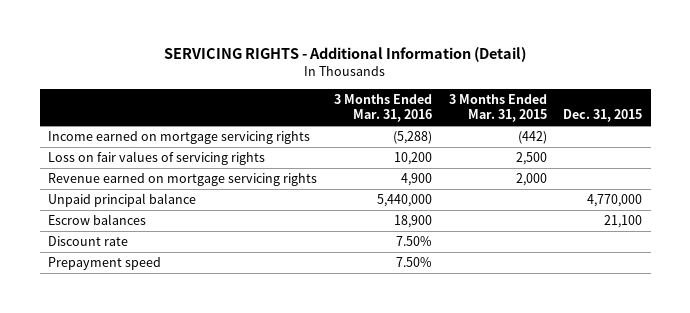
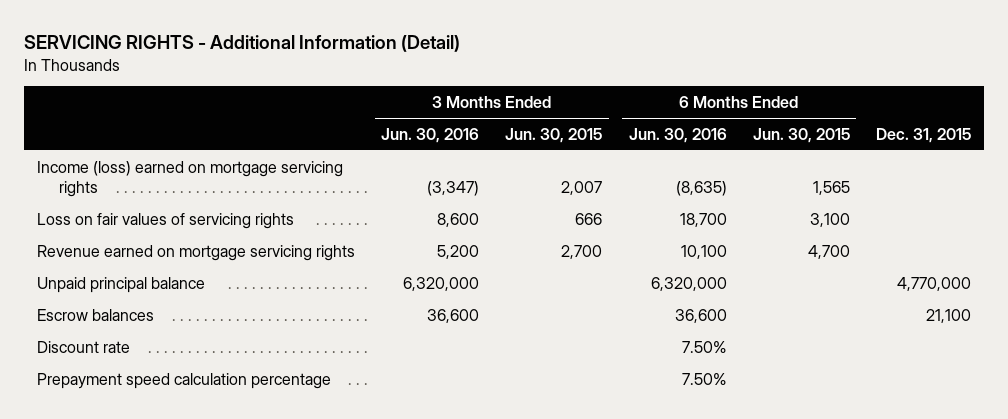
- | 3 Months Ended Mar. 31, 2016 | 3 Months Ended Mar. 31, 2015 | Dec. 31, 2015
+ | 3 Months Ended Jun. 30, 2016 | 3 Months Ended Jun. 30, 2015 | 6 Months Ended Jun. 30, 2016 | 6 Months Ended Jun. 30, 2015 | Dec. 31, 2015
- Income earned on mortgage servicing rights | (5,288) | (442) |
+ Income (loss) earned on mortgage servicing rights | (3,347) | 2,007 | (8,635) | 1,565 |
- Prepayment speed | 7.50% | |
+ Prepayment speed calculation percentage | | | 7.50% | |

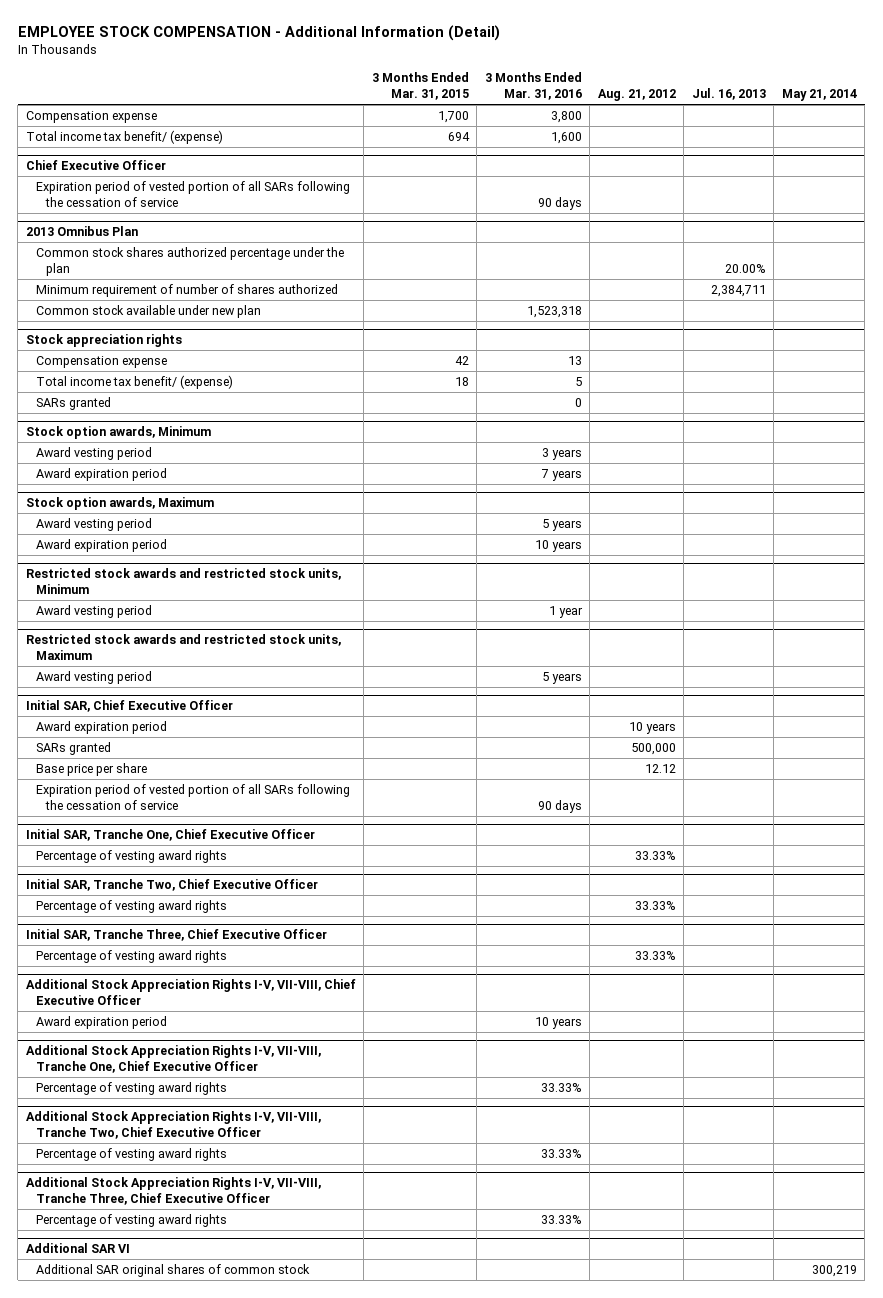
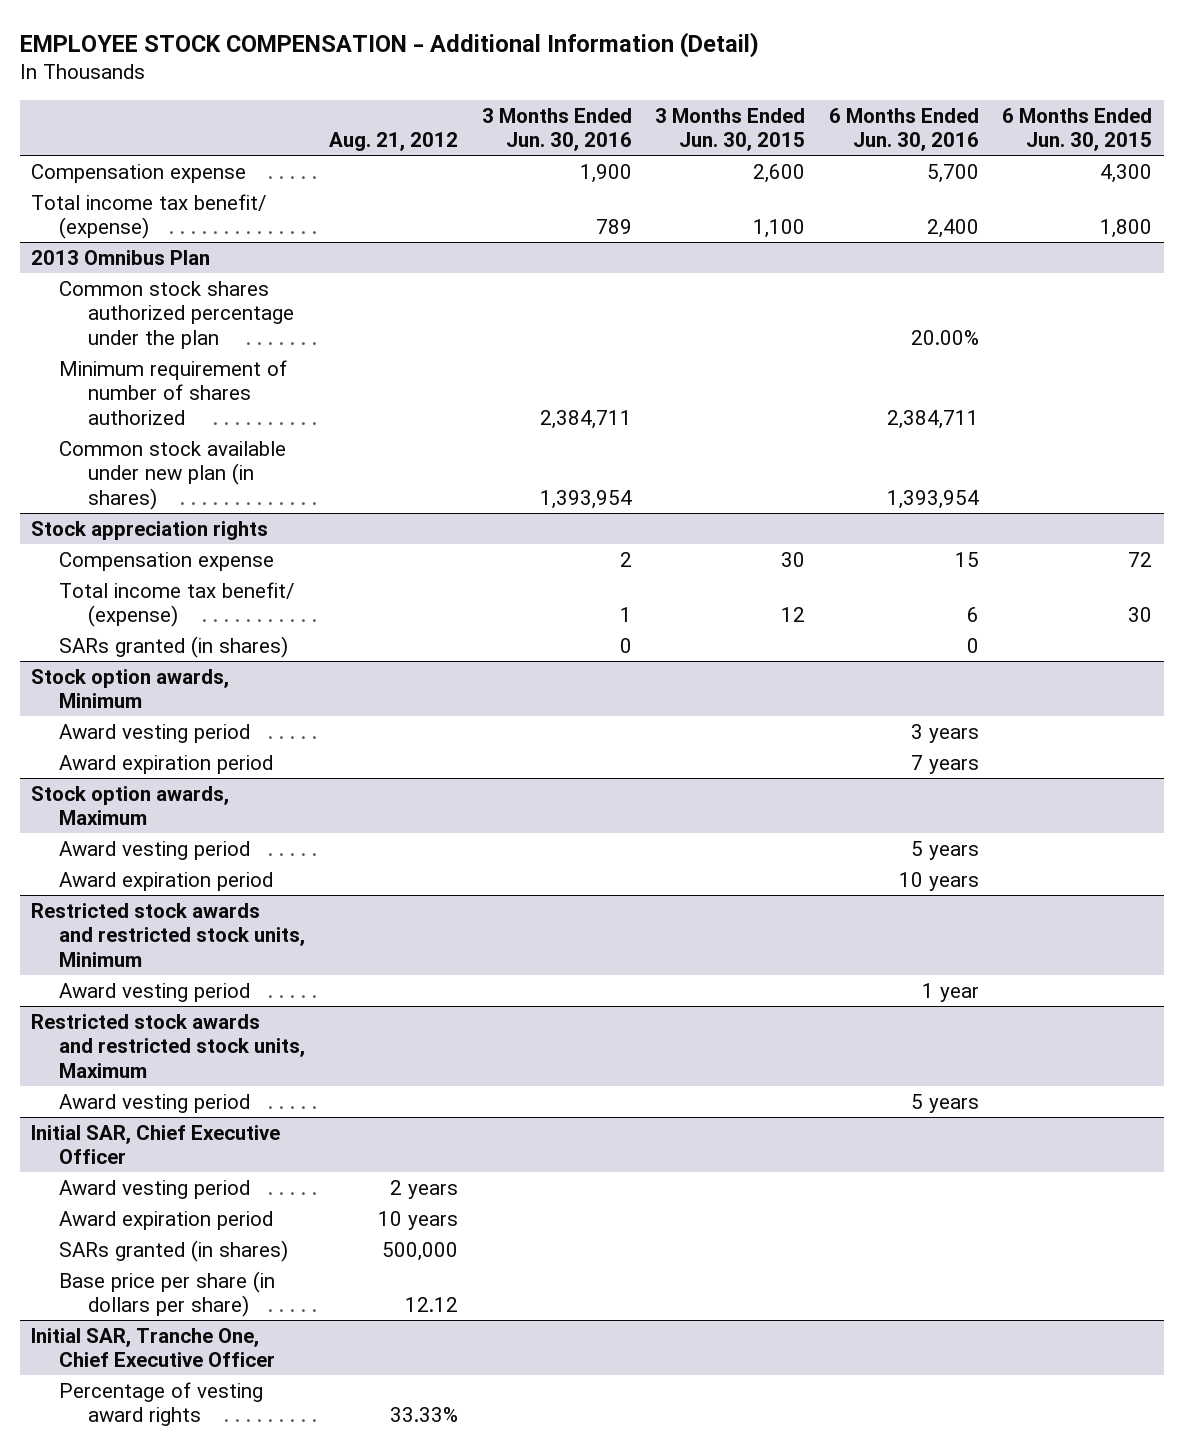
- | 3 Months Ended Mar. 31, 2015 | 3 Months Ended Mar. 31, 2016 | Aug. 21, 2012 | Jul. 16, 2013 | May 21, 2014
+ | Aug. 21, 2012 | 3 Months Ended Jun. 30, 2016 | 3 Months Ended Jun. 30, 2015 | 6 Months Ended Jun. 30, 2016 | 6 Months Ended Jun. 30, 2015
- Chief Executive Officer
- Expiration period of vested portion of all SARs following the cessation of service | | 90 days | | |
@ 2013 Omnibus Plan
- Common stock available under new plan | | 1,523,318 | | |
+ Common stock available under new plan (in shares) | | 1,393,954 | | 1,393,954 |
@ Stock appreciation rights
- SARs granted | | 0 | | |
+ SARs granted (in shares) | | 0 | | 0 |
@ Initial SAR, Chief Executive Officer
+ Award vesting period | 2 years | | | |
- SARs granted | | | 500,000 | |
- Base price per share | | | 12.12 | |
- Expiration period of vested portion of all SARs following the cessation of service | | 90 days | | |
+ SARs granted (in shares) | 500,000 | | | |
+ Base price per share (in dollars per share) | 12.12 | | | |
- Initial SAR, Tranche Two, Chief Executive Officer
- Percentage of vesting award rights | | | 33.33% | |
- Initial SAR, Tranche Three, Chief Executive Officer
- Percentage of vesting award rights | | | 33.33% | |
- Additional Stock Appreciation Rights I-V, VII-VIII, Chief Executive Officer
- Award expiration period | | 10 years | | |
- Additional Stock Appreciation Rights I-V, VII-VIII, Tranche One, Chief Executive Officer
- Percentage of vesting award rights | | 33.33% | | |
- Additional Stock Appreciation Rights I-V, VII-VIII, Tranche Two, Chief Executive Officer
- Percentage of vesting award rights | | 33.33% | | |
- Additional Stock Appreciation Rights I-V, VII-VIII, Tranche Three, Chief Executive Officer
- Percentage of vesting award rights | | 33.33% | | |
- Additional SAR VI
- Additional SAR original shares of common stock | | | | | 300,219

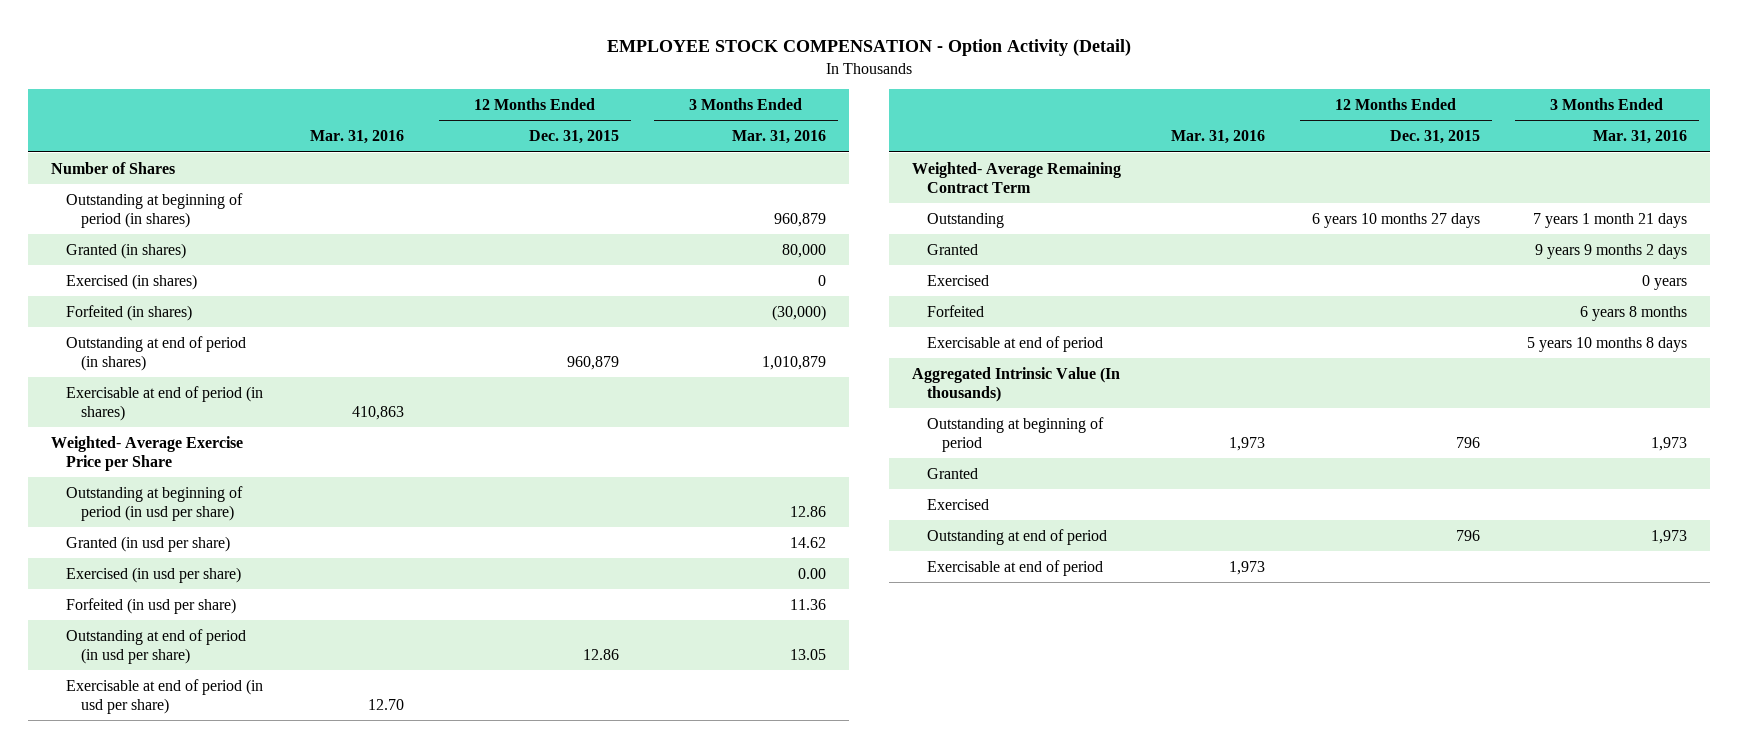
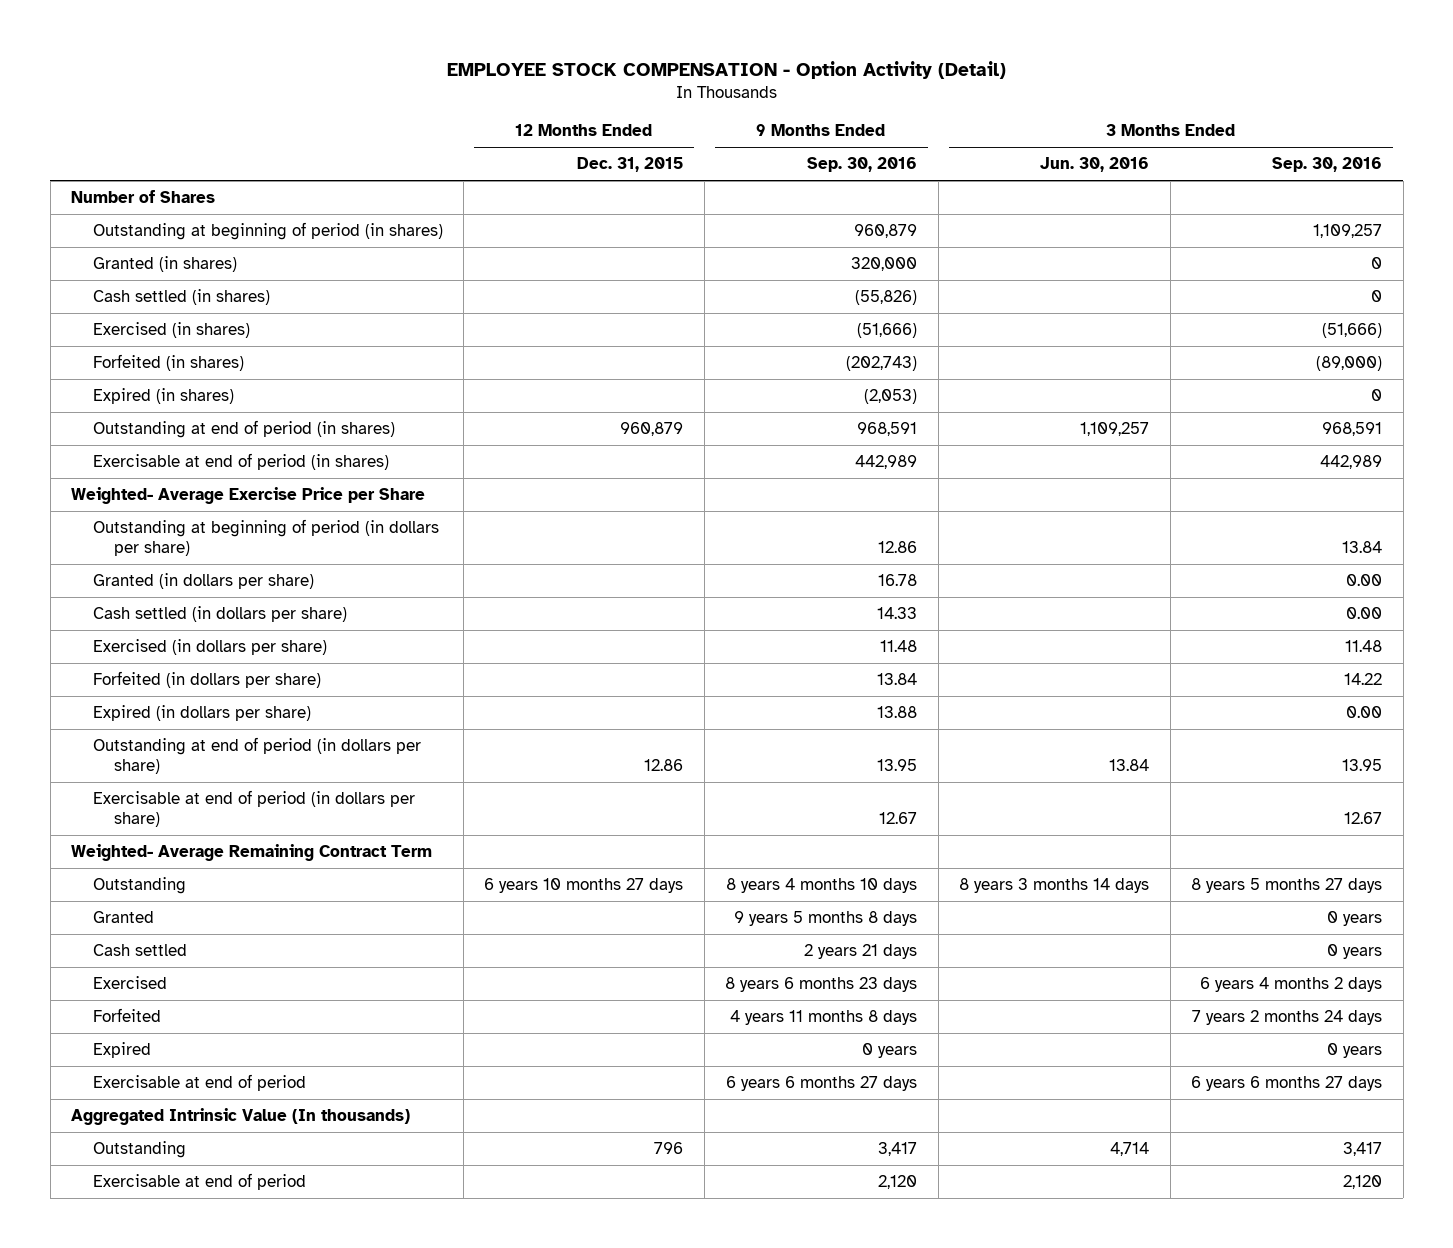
- | Mar. 31, 2016 | 12 Months Ended Dec. 31, 2015 | 3 Months Ended Mar. 31, 2016
+ | 12 Months Ended Dec. 31, 2015 | 9 Months Ended Sep. 30, 2016 | 3 Months Ended Jun. 30, 2016 | 3 Months Ended Sep. 30, 2016
+ Cash settled (in shares) | | (55,826) | | 0
+ Expired (in shares) | | (2,053) | | 0
- Outstanding at beginning of period (in usd per share) | | | 12.86
- Granted (in usd per share) | | | 14.62
- Exercised (in usd per share) | | | 0.00
- Forfeited (in usd per share) | | | 11.36
- Outstanding at end of period (in usd per share) | | 12.86 | 13.05
- Exercisable at end of period (in usd per share) | 12.70 | |
+ Outstanding at beginning of period (in dollars per share) | | 12.86 | | 13.84
+ Granted (in dollars per share) | | 16.78 | | 0.00
+ Cash settled (in dollars per share) | | 14.33 | | 0.00
+ Exercised (in dollars per share) | | 11.48 | | 11.48
+ Forfeited (in dollars per share) | | 13.84 | | 14.22
+ Expired (in dollars per share) | | 13.88 | | 0.00
+ Outstanding at end of period (in dollars per share) | 12.86 | 13.95 | 13.84 | 13.95
+ Exercisable at end of period (in dollars per share) | | 12.67 | | 12.67
+ Cash settled | | 2 years 21 days | | 0 years
+ Expired | | 0 years | | 0 years
- Outstanding at beginning of period | 1,973 | 796 | 1,973
- Granted
- Exercised
- Outstanding at end of period | | 796 | 1,973
+ Outstanding | 796 | 3,417 | 4,714 | 3,417

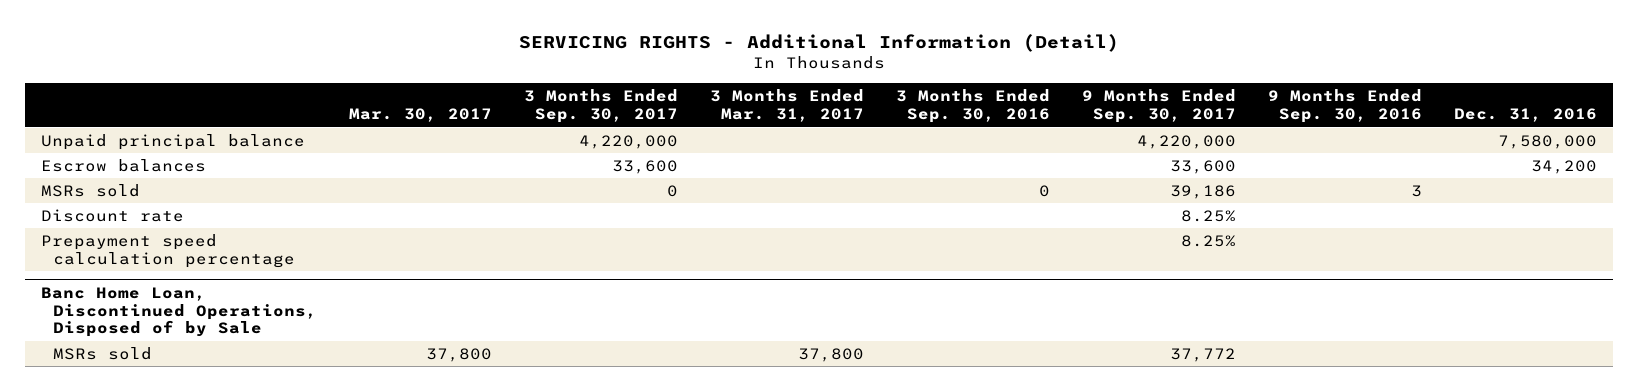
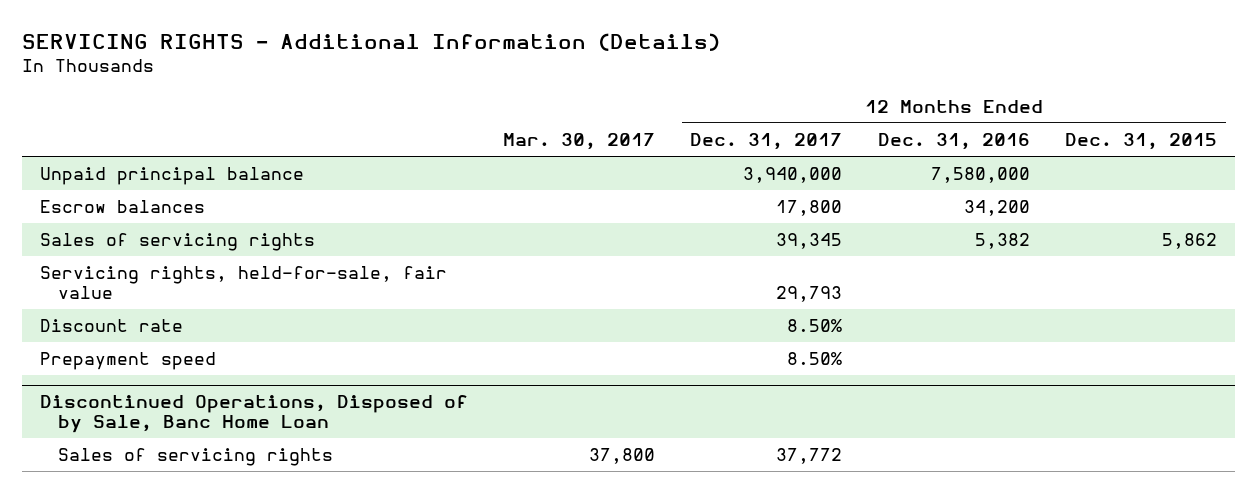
- SERVICING RIGHTS - Additional Information (Detail)
+ SERVICING RIGHTS - Additional Information (Details)
- | Mar. 30, 2017 | 3 Months Ended Sep. 30, 2017 | 3 Months Ended Mar. 31, 2017 | 3 Months Ended Sep. 30, 2016 | 9 Months Ended Sep. 30, 2017 | 9 Months Ended Sep. 30, 2016 | Dec. 31, 2016
+ | Mar. 30, 2017 | 12 Months Ended Dec. 31, 2017 | 12 Months Ended Dec. 31, 2016 | 12 Months Ended Dec. 31, 2015
- MSRs sold | | 0 | | 0 | 39,186 | 3 |
+ Sales of servicing rights | | 39,345 | 5,382 | 5,862
+ Servicing rights, held-for-sale, fair value | | 29,793 | |
- Prepayment speed calculation percentage | | | | | 8.25% | |
- Banc Home Loan, Discontinued Operations, Disposed of by Sale
- MSRs sold | 37,800 | | 37,800 | | 37,772 | |
+ Prepayment speed | | 8.50% | |
+ Discontinued Operations, Disposed of by Sale, Banc Home Loan
+ Sales of servicing rights | 37,800 | 37,772 | |

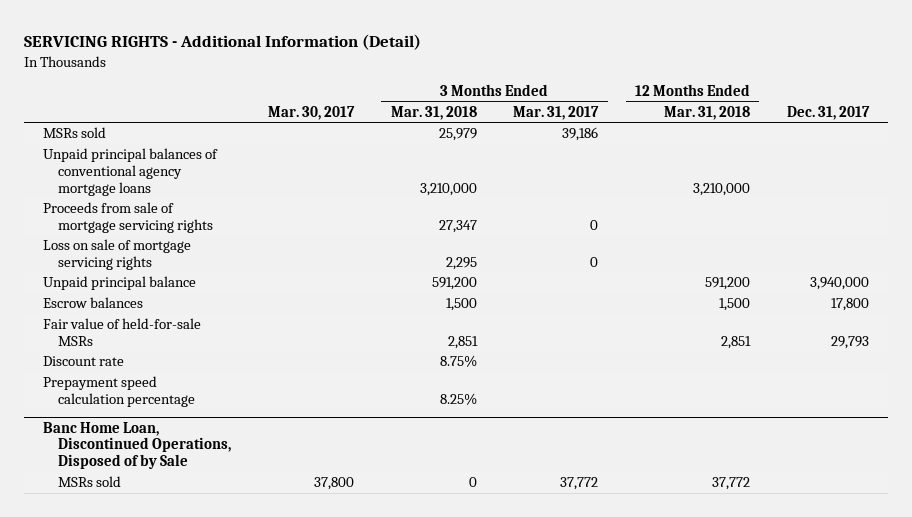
- SERVICING RIGHTS - Additional Information (Details)
+ SERVICING RIGHTS - Additional Information (Detail)
- | Mar. 30, 2017 | 12 Months Ended Dec. 31, 2017 | 12 Months Ended Dec. 31, 2016 | 12 Months Ended Dec. 31, 2015
+ | Mar. 30, 2017 | 3 Months Ended Mar. 31, 2018 | 3 Months Ended Mar. 31, 2017 | 12 Months Ended Mar. 31, 2018 | Dec. 31, 2017
+ MSRs sold | | 25,979 | 39,186 | |
+ Unpaid principal balances of conventional agency mortgage loans | | 3,210,000 | | 3,210,000 |
+ Proceeds from sale of mortgage servicing rights | | 27,347 | 0 | |
+ Loss on sale of mortgage servicing rights | | 2,295 | 0 | |
- Sales of servicing rights | | 39,345 | 5,382 | 5,862
- Servicing rights, held-for-sale, fair value | | 29,793 | |
+ Fair value of held-for-sale MSRs | | 2,851 | | 2,851 | 29,793
- Prepayment speed | | 8.50% | |
- Discontinued Operations, Disposed of by Sale, Banc Home Loan
- Sales of servicing rights | 37,800 | 37,772 | |
+ Prepayment speed calculation percentage | | 8.25% | | |
+ Banc Home Loan, Discontinued Operations, Disposed of by Sale
+ MSRs sold | 37,800 | 0 | 37,772 | 37,772 |

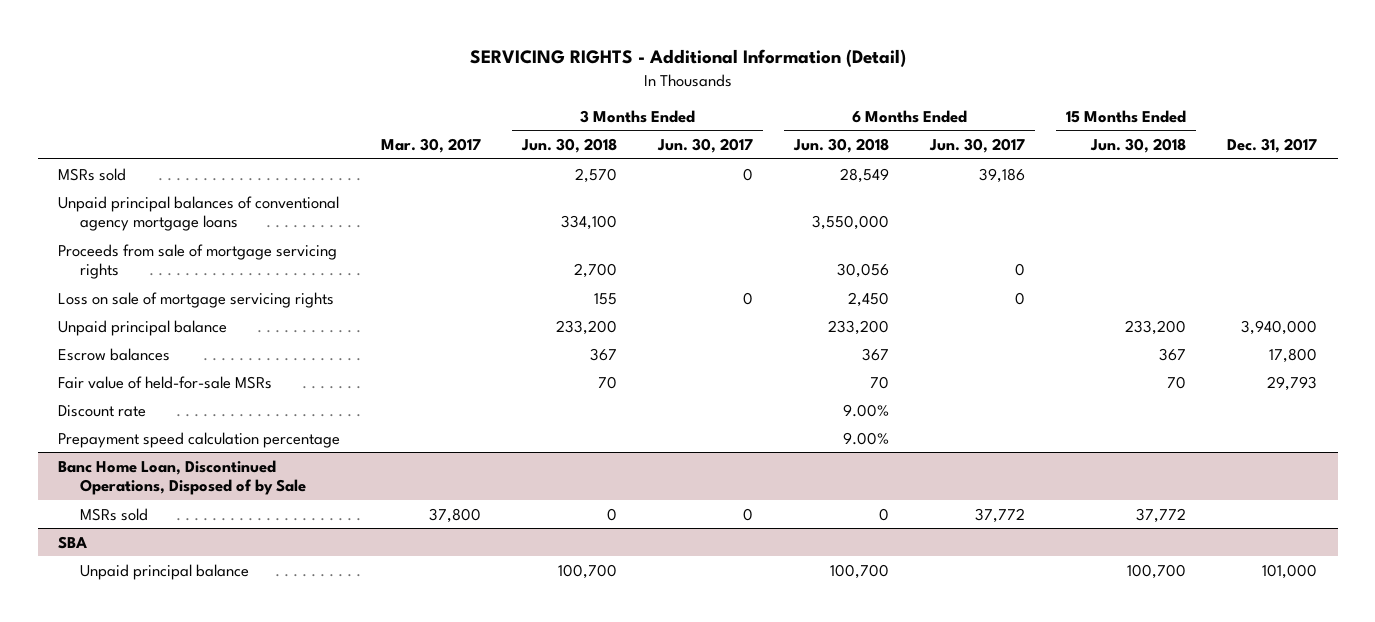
- | Mar. 30, 2017 | 3 Months Ended Mar. 31, 2018 | 3 Months Ended Mar. 31, 2017 | 12 Months Ended Mar. 31, 2018 | Dec. 31, 2017
+ | Mar. 30, 2017 | 3 Months Ended Jun. 30, 2018 | 3 Months Ended Jun. 30, 2017 | 6 Months Ended Jun. 30, 2018 | 6 Months Ended Jun. 30, 2017 | 15 Months Ended Jun. 30, 2018 | Dec. 31, 2017
+ SBA
+ Unpaid principal balance | | 100,700 | | 100,700 | | 100,700 | 101,000

